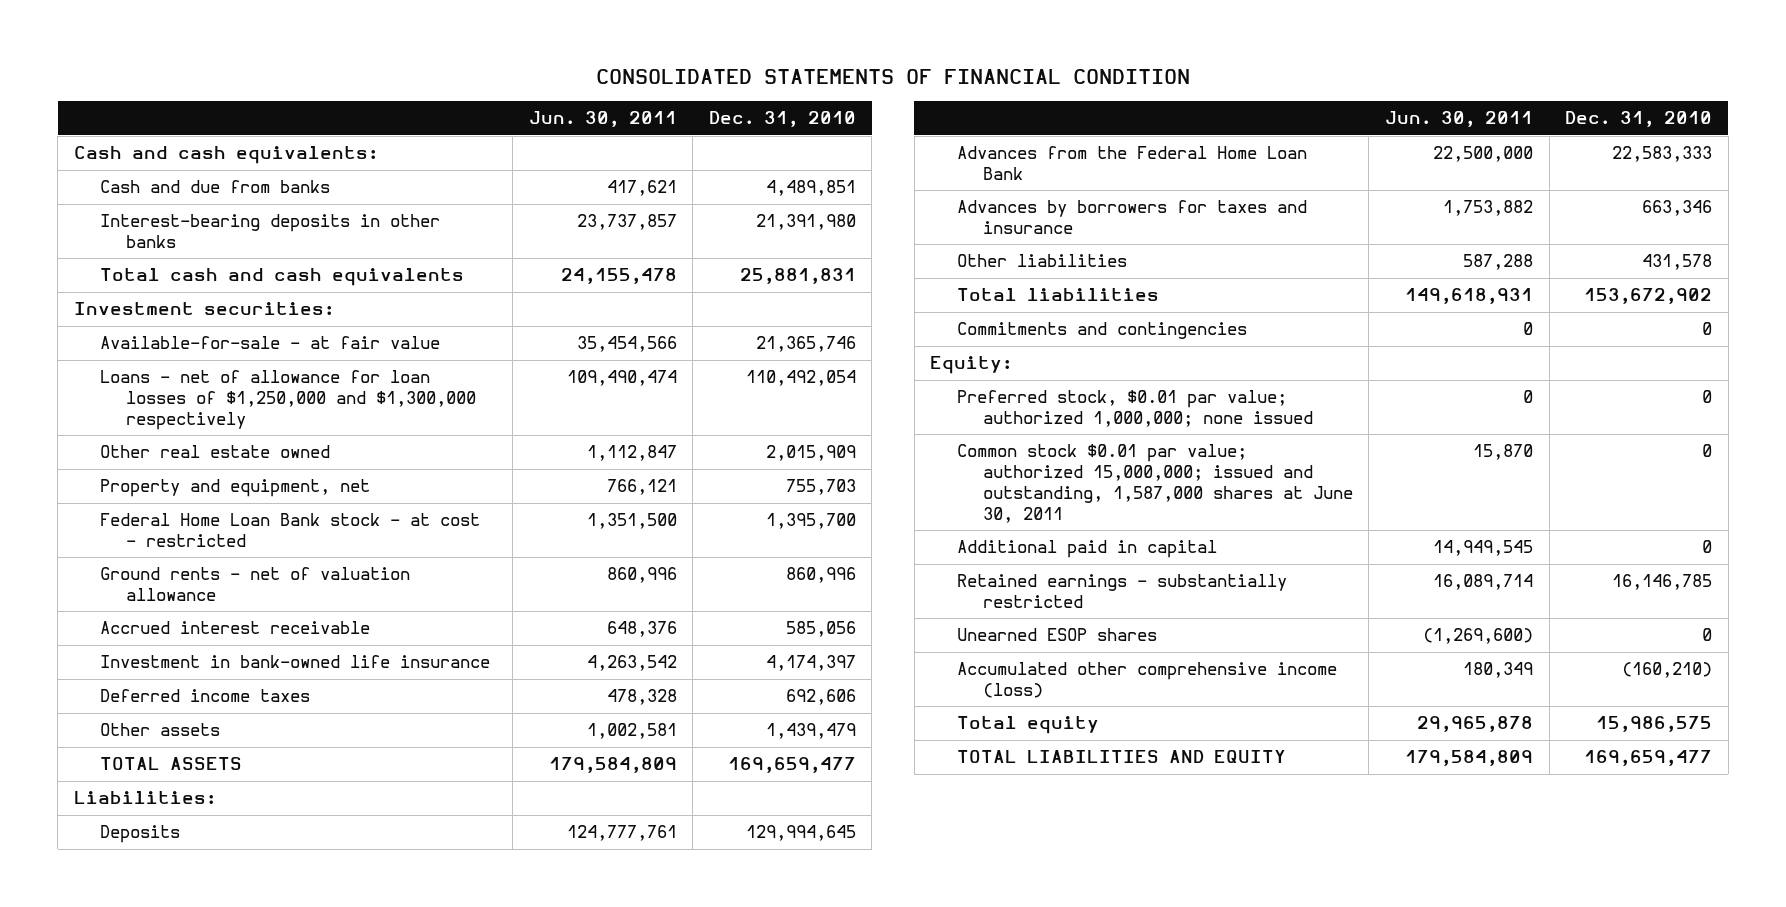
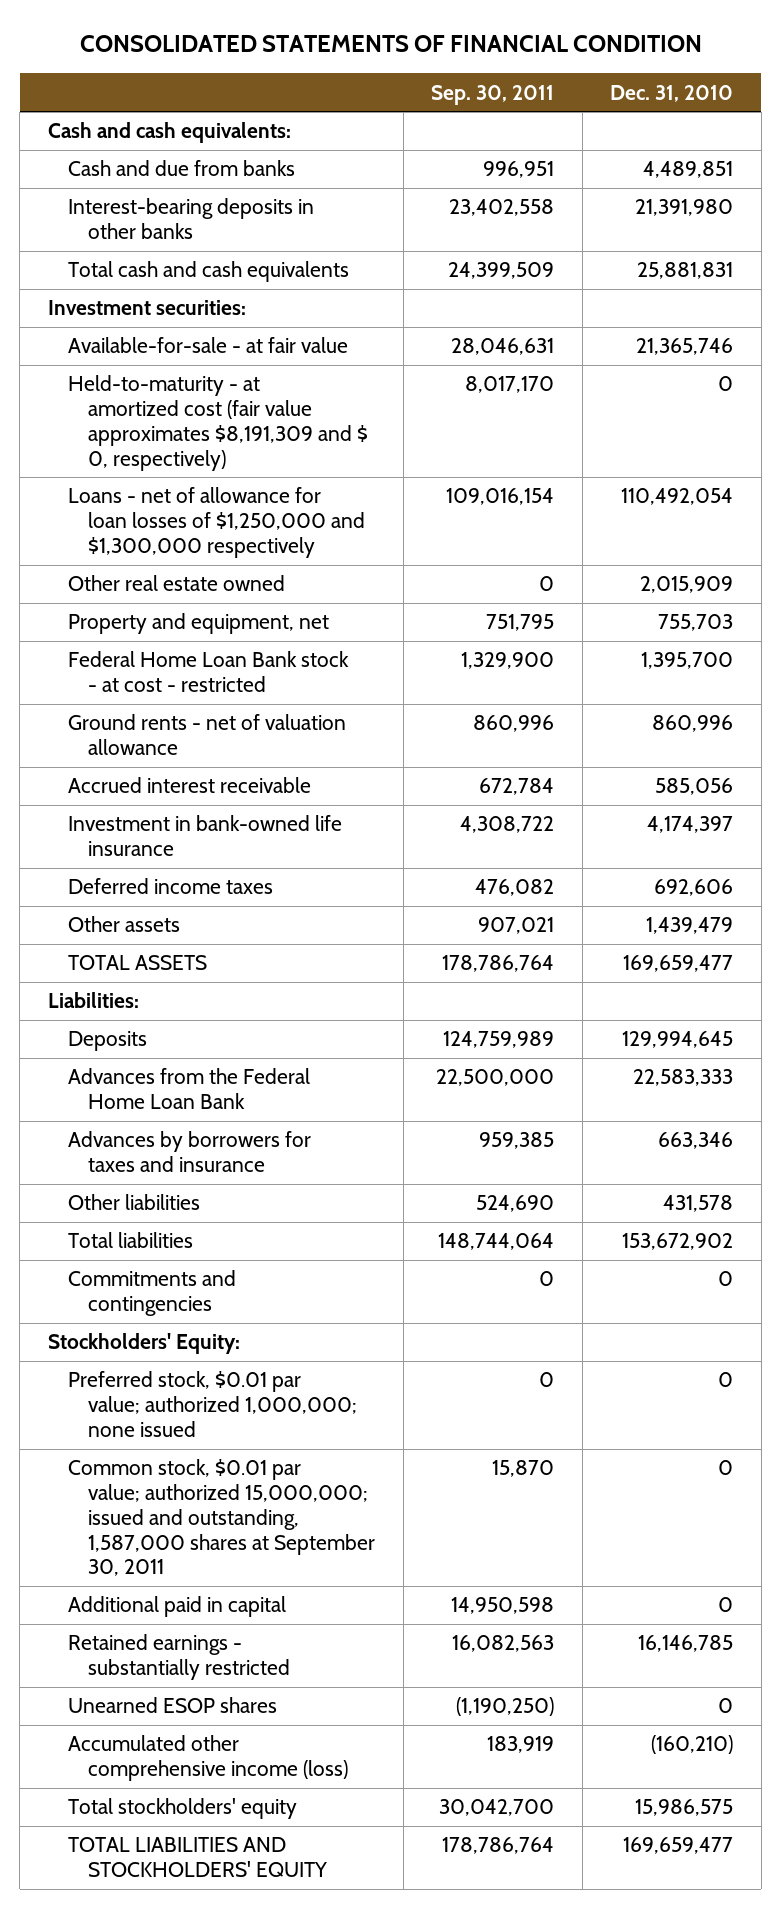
- | Jun. 30, 2011 | Dec. 31, 2010
+ | Sep. 30, 2011 | Dec. 31, 2010
+ Held-to-maturity - at amortized cost (fair value approximates $8,191,309 and $ 0, respectively) | 8,017,170 | 0
- Equity:
+ Stockholders' Equity:
- Common stock $0.01 par value; authorized 15,000,000; issued and outstanding, 1,587,000 shares at June 30, 2011 | 15,870 | 0
+ Common stock, $0.01 par value; authorized 15,000,000; issued and outstanding, 1,587,000 shares at September 30, 2011 | 15,870 | 0
- Total equity | 29,965,878 | 15,986,575
- TOTAL LIABILITIES AND EQUITY | 179,584,809 | 169,659,477
+ Total stockholders' equity | 30,042,700 | 15,986,575
+ TOTAL LIABILITIES AND STOCKHOLDERS' EQUITY | 178,786,764 | 169,659,477

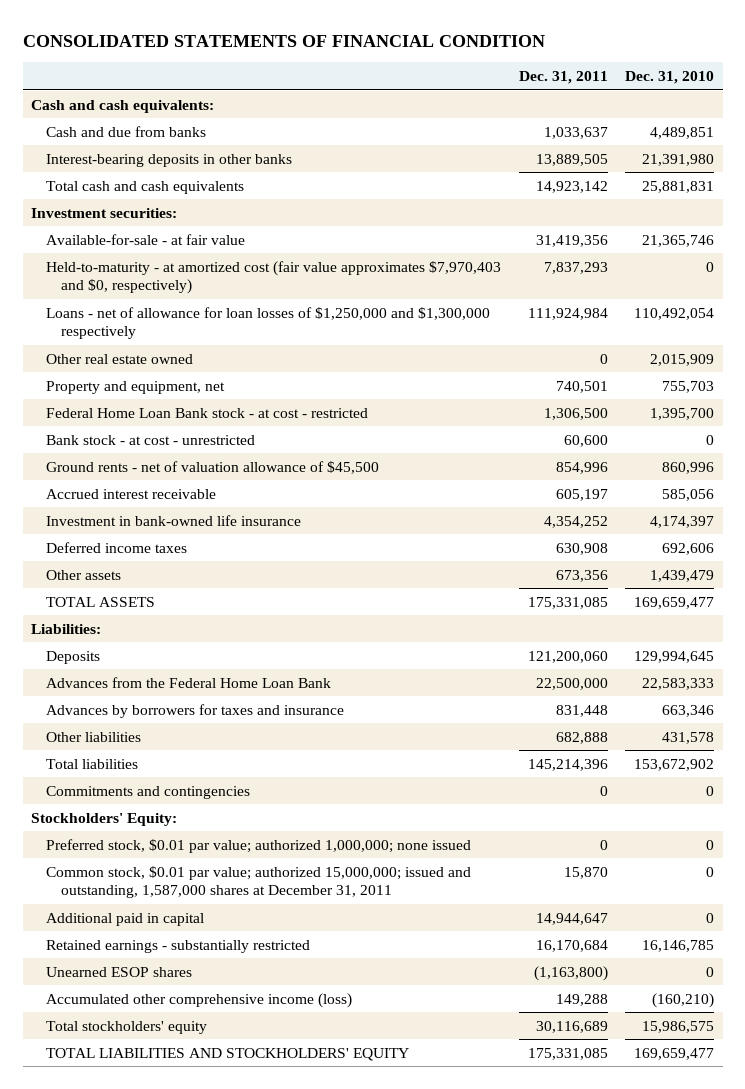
- | Sep. 30, 2011 | Dec. 31, 2010
+ | Dec. 31, 2011 | Dec. 31, 2010
- Held-to-maturity - at amortized cost (fair value approximates $8,191,309 and $ 0, respectively) | 8,017,170 | 0
+ Held-to-maturity - at amortized cost (fair value approximates $7,970,403 and $0, respectively) | 7,837,293 | 0
- Ground rents - net of valuation allowance | 860,996 | 860,996
+ Bank stock - at cost - unrestricted | 60,600 | 0
+ Ground rents - net of valuation allowance of $45,500 | 854,996 | 860,996
- Common stock, $0.01 par value; authorized 15,000,000; issued and outstanding, 1,587,000 shares at September 30, 2011 | 15,870 | 0
+ Common stock, $0.01 par value; authorized 15,000,000; issued and outstanding, 1,587,000 shares at December 31, 2011 | 15,870 | 0

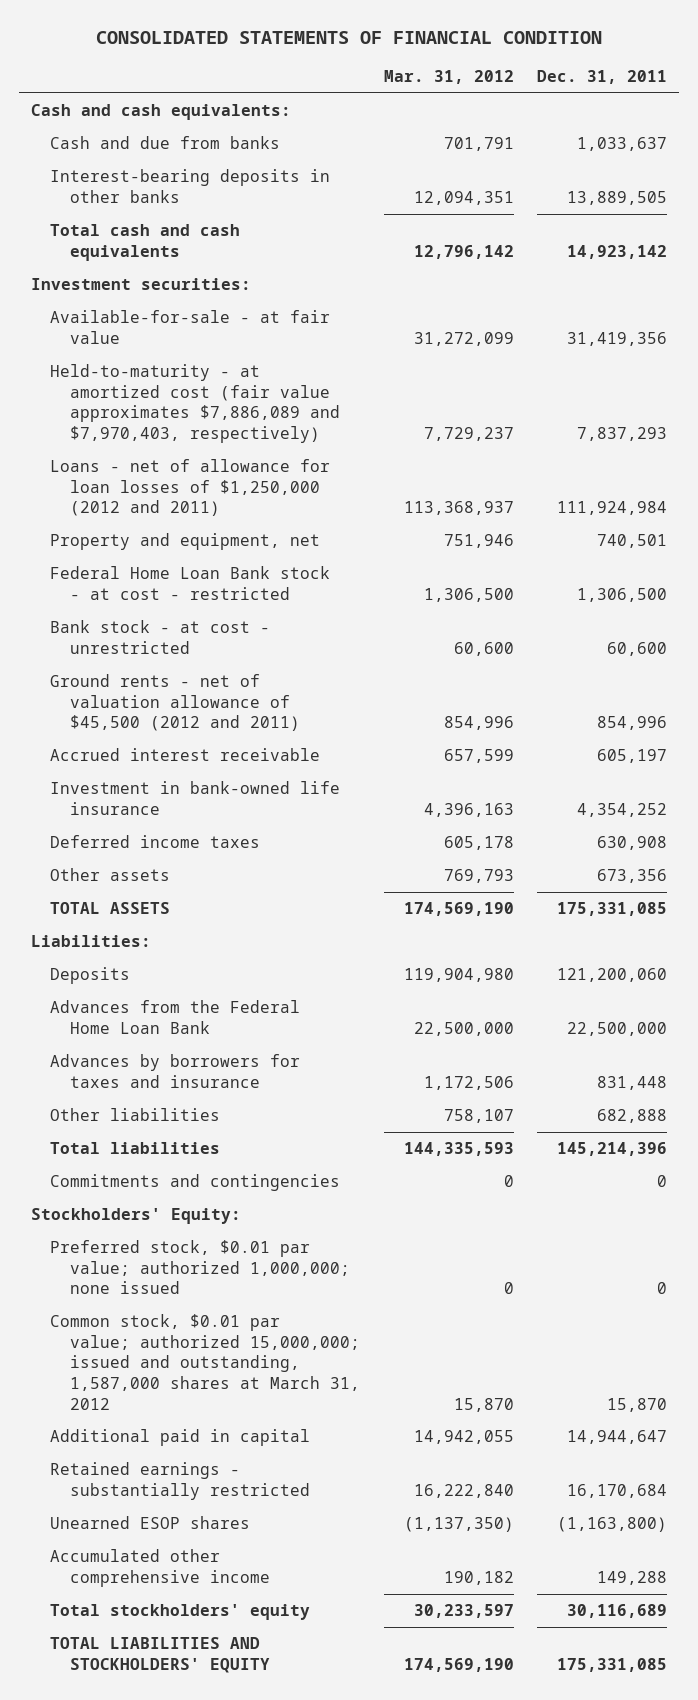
- | Dec. 31, 2011 | Dec. 31, 2010
+ | Mar. 31, 2012 | Dec. 31, 2011
- Held-to-maturity - at amortized cost (fair value approximates $7,970,403 and $0, respectively) | 7,837,293 | 0
- Loans - net of allowance for loan losses of $1,250,000 and $1,300,000 respectively | 111,924,984 | 110,492,054
- Other real estate owned | 0 | 2,015,909
+ Held-to-maturity - at amortized cost (fair value approximates $7,886,089 and $7,970,403, respectively) | 7,729,237 | 7,837,293
+ Loans - net of allowance for loan losses of $1,250,000 (2012 and 2011) | 113,368,937 | 111,924,984
- Ground rents - net of valuation allowance of $45,500 | 854,996 | 860,996
+ Ground rents - net of valuation allowance of $45,500 (2012 and 2011) | 854,996 | 854,996
- Common stock, $0.01 par value; authorized 15,000,000; issued and outstanding, 1,587,000 shares at December 31, 2011 | 15,870 | 0
+ Common stock, $0.01 par value; authorized 15,000,000; issued and outstanding, 1,587,000 shares at March 31, 2012 | 15,870 | 15,870
- Accumulated other comprehensive income (loss) | 149,288 | (160,210)
+ Accumulated other comprehensive income | 190,182 | 149,288

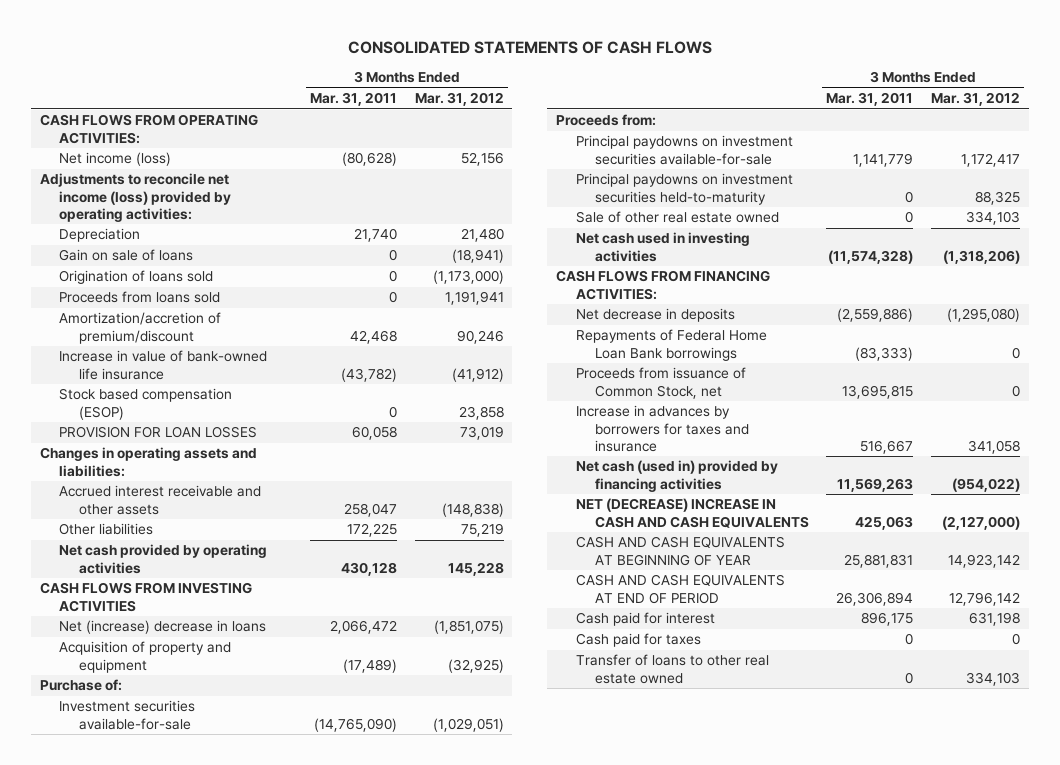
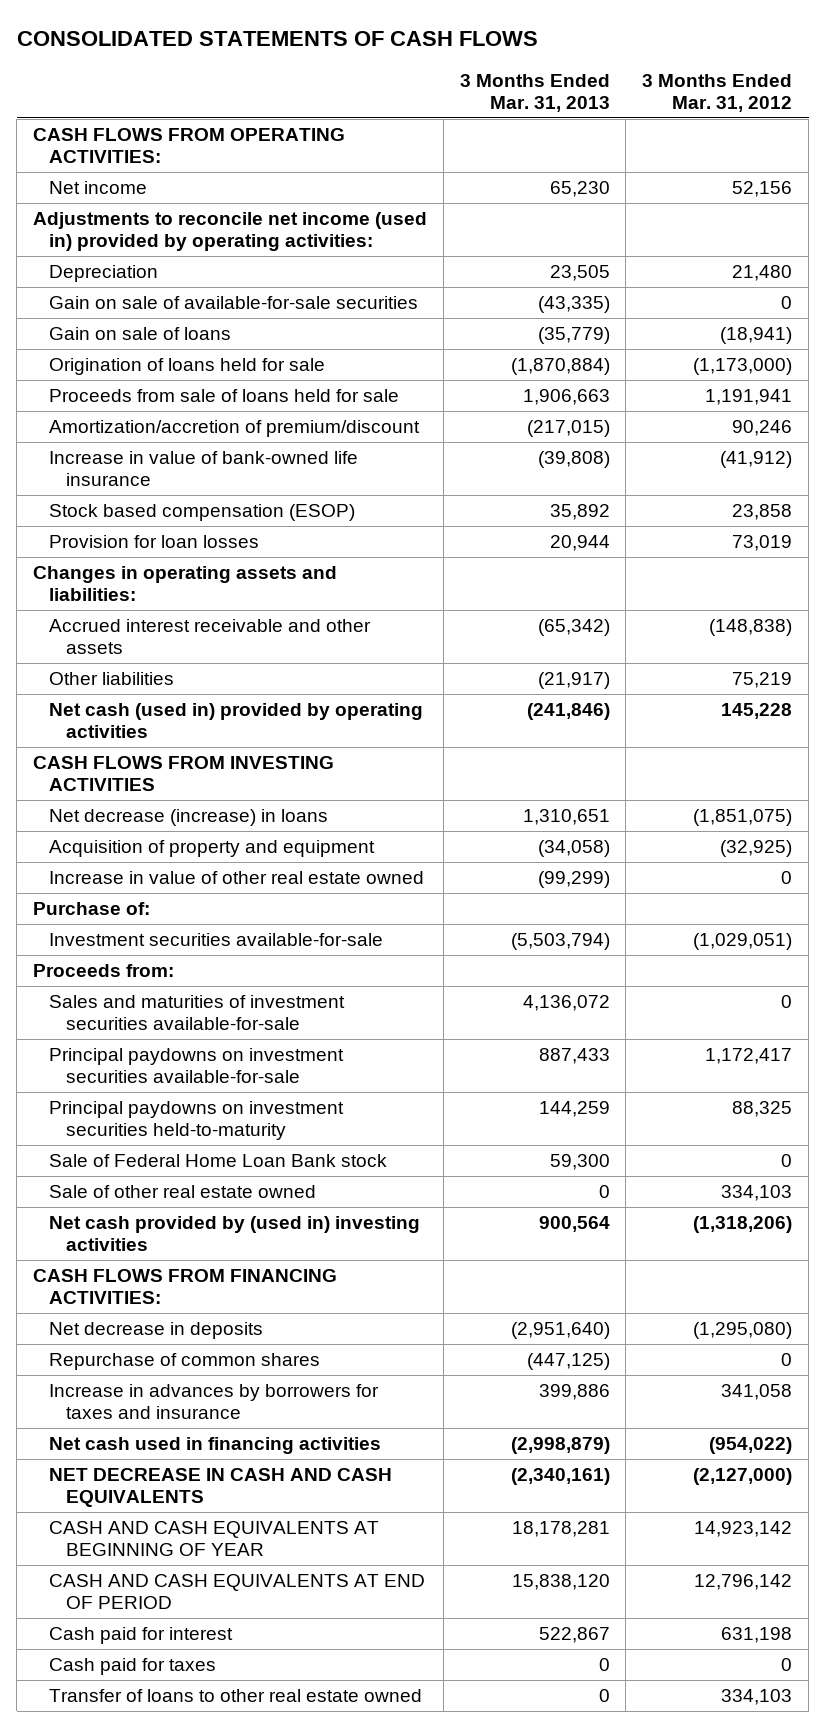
- | 3 Months Ended Mar. 31, 2011 | 3 Months Ended Mar. 31, 2012
+ | 3 Months Ended Mar. 31, 2013 | 3 Months Ended Mar. 31, 2012
- Net income (loss) | (80,628) | 52,156
- Adjustments to reconcile net income (loss) provided by operating activities:
+ Net income | 65,230 | 52,156
+ Adjustments to reconcile net income (used in) provided by operating activities:
+ Gain on sale of available-for-sale securities | (43,335) | 0
- Origination of loans sold | 0 | (1,173,000)
- Proceeds from loans sold | 0 | 1,191,941
+ Origination of loans held for sale | (1,870,884) | (1,173,000)
+ Proceeds from sale of loans held for sale | 1,906,663 | 1,191,941
- PROVISION FOR LOAN LOSSES | 60,058 | 73,019
+ Provision for loan losses | 20,944 | 73,019
- Net cash provided by operating activities | 430,128 | 145,228
+ Net cash (used in) provided by operating activities | (241,846) | 145,228
- Net (increase) decrease in loans | 2,066,472 | (1,851,075)
+ Net decrease (increase) in loans | 1,310,651 | (1,851,075)
+ Increase in value of other real estate owned | (99,299) | 0
+ Sales and maturities of investment securities available-for-sale | 4,136,072 | 0
+ Sale of Federal Home Loan Bank stock | 59,300 | 0
- Net cash used in investing activities | (11,574,328) | (1,318,206)
+ Net cash provided by (used in) investing activities | 900,564 | (1,318,206)
- Repayments of Federal Home Loan Bank borrowings | (83,333) | 0
- Proceeds from issuance of Common Stock, net | 13,695,815 | 0
+ Repurchase of common shares | (447,125) | 0
- Net cash (used in) provided by financing activities | 11,569,263 | (954,022)
- NET (DECREASE) INCREASE IN CASH AND CASH EQUIVALENTS | 425,063 | (2,127,000)
+ Net cash used in financing activities | (2,998,879) | (954,022)
+ NET DECREASE IN CASH AND CASH EQUIVALENTS | (2,340,161) | (2,127,000)

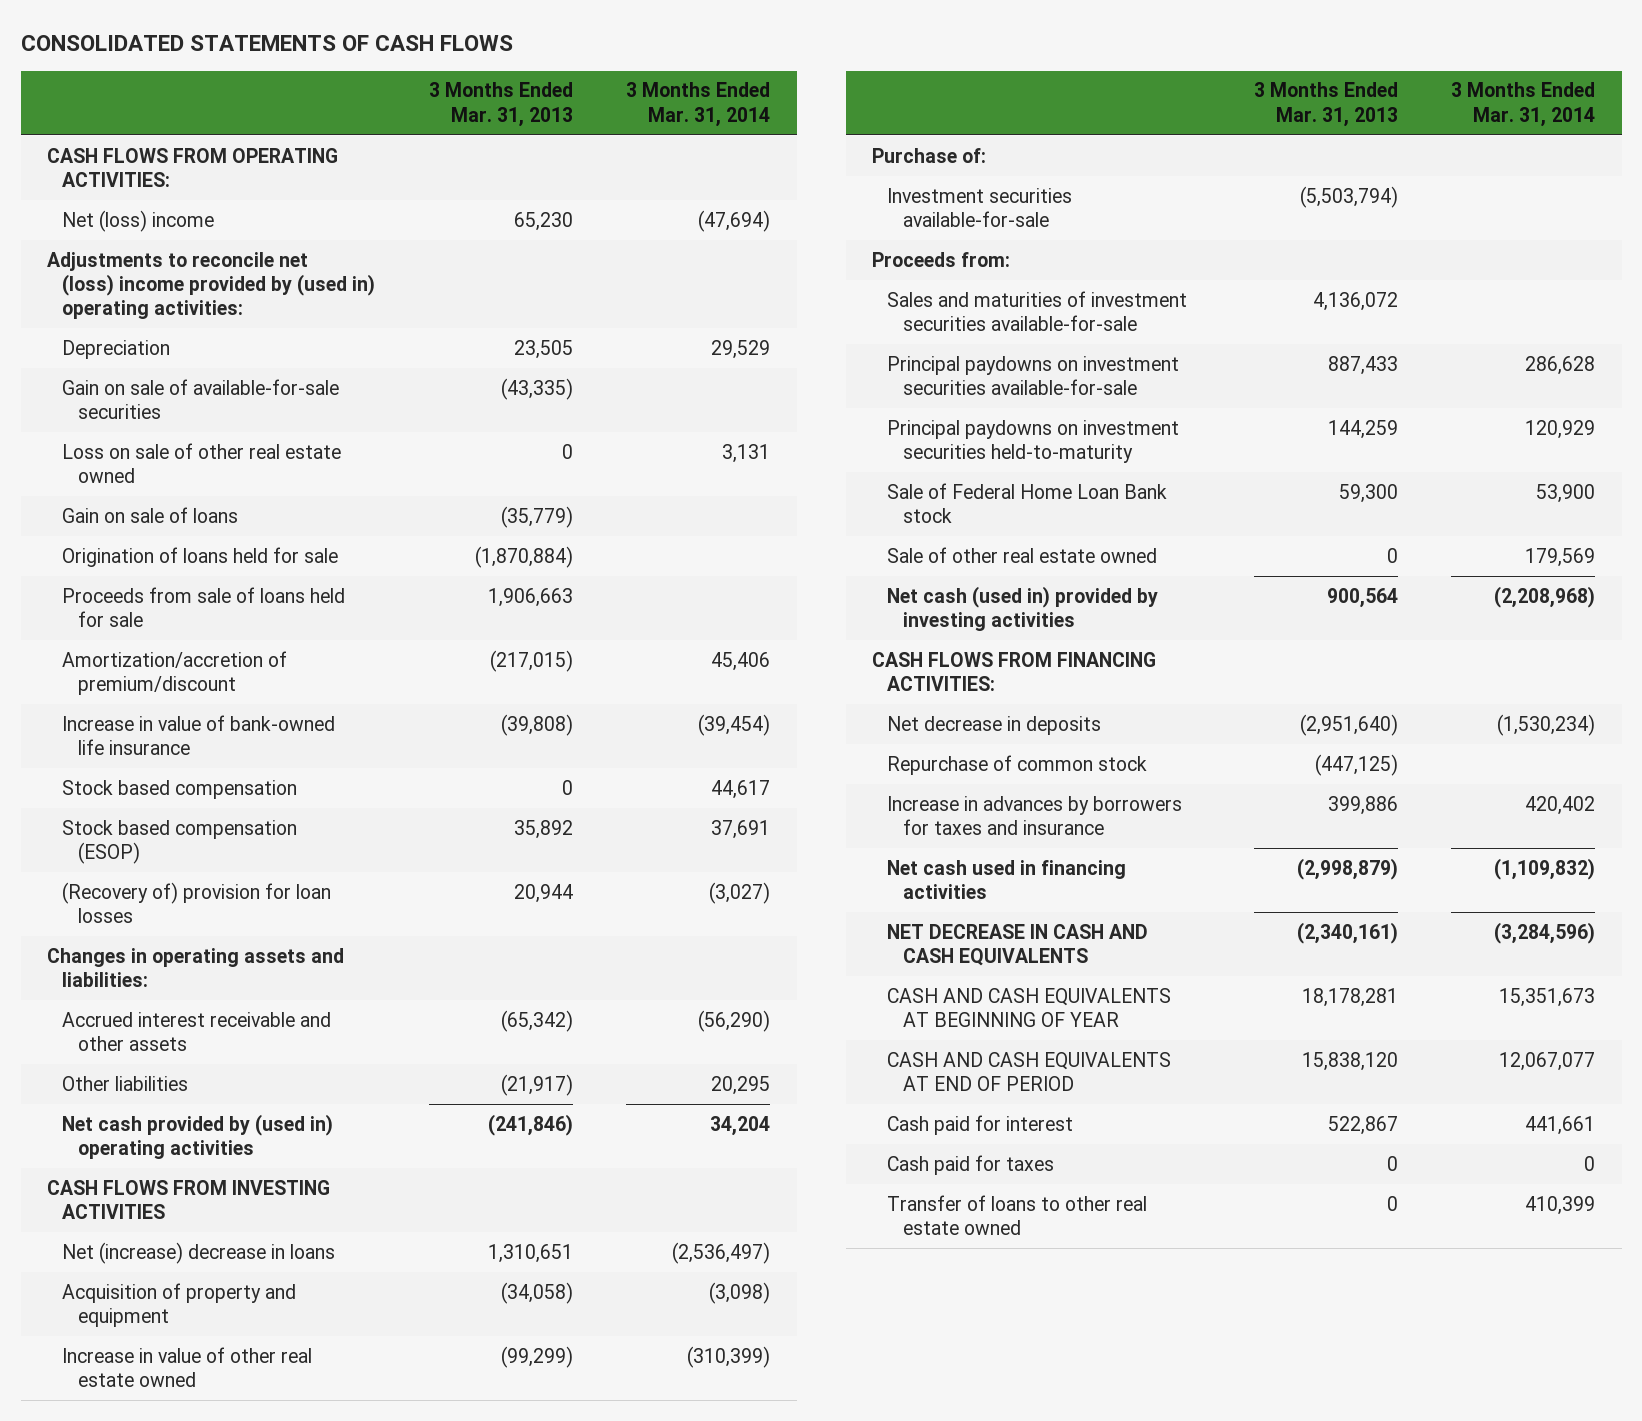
- | 3 Months Ended Mar. 31, 2013 | 3 Months Ended Mar. 31, 2012
+ | 3 Months Ended Mar. 31, 2013 | 3 Months Ended Mar. 31, 2014
- Net income | 65,230 | 52,156
- Adjustments to reconcile net income (used in) provided by operating activities:
+ Net (loss) income | 65,230 | (47,694)
+ Adjustments to reconcile net (loss) income provided by (used in) operating activities:
+ Loss on sale of other real estate owned | 0 | 3,131
+ Stock based compensation | 0 | 44,617
- Provision for loan losses | 20,944 | 73,019
+ (Recovery of) provision for loan losses | 20,944 | (3,027)
- Net cash (used in) provided by operating activities | (241,846) | 145,228
+ Net cash provided by (used in) operating activities | (241,846) | 34,204
- Net decrease (increase) in loans | 1,310,651 | (1,851,075)
+ Net (increase) decrease in loans | 1,310,651 | (2,536,497)
- Net cash provided by (used in) investing activities | 900,564 | (1,318,206)
+ Net cash (used in) provided by investing activities | 900,564 | (2,208,968)
- Repurchase of common shares | (447,125) | 0
+ Repurchase of common stock | (447,125) |

